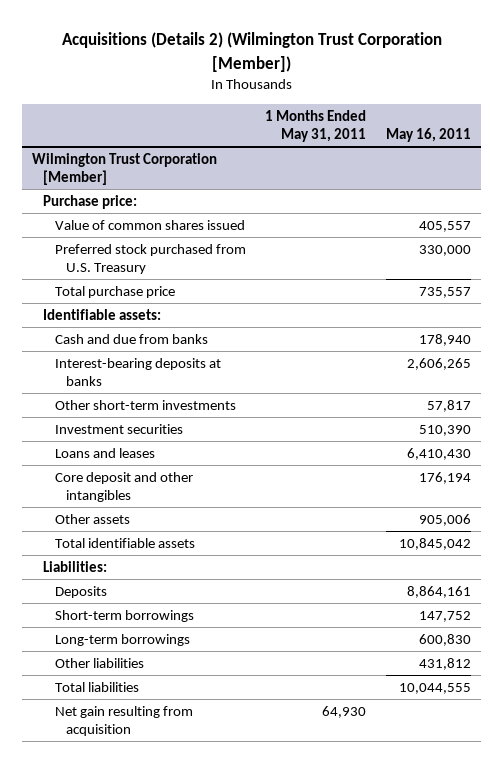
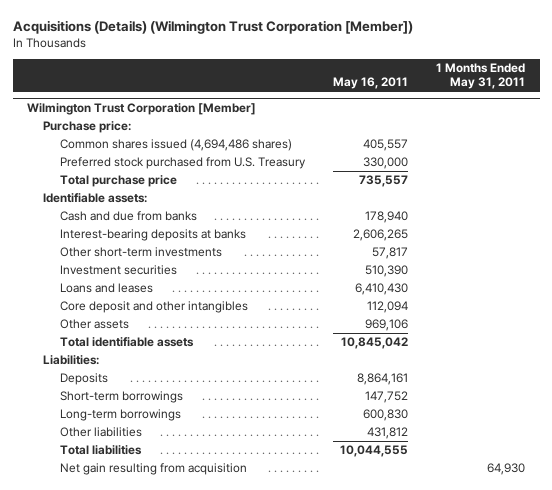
- Acquisitions (Details 2) (Wilmington Trust Corporation [Member])
+ Acquisitions (Details) (Wilmington Trust Corporation [Member])
- | 1 Months Ended May 31, 2011 | May 16, 2011
+ | May 16, 2011 | 1 Months Ended May 31, 2011
@ Wilmington Trust Corporation [Member]
- Value of common shares issued | | 405,557
+ Common shares issued (4,694,486 shares) | 405,557 |
- Core deposit and other intangibles | | 176,194
- Other assets | | 905,006
+ Core deposit and other intangibles | 112,094 |
+ Other assets | 969,106 |

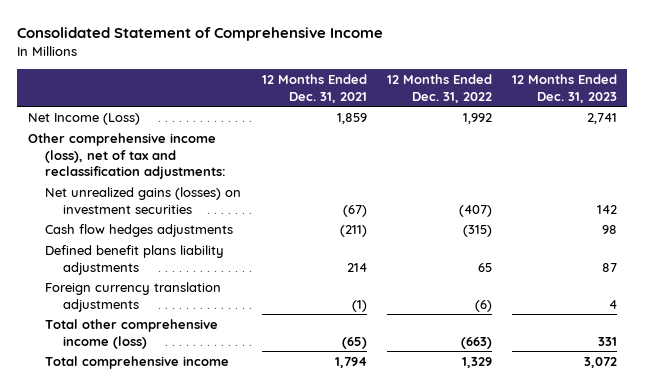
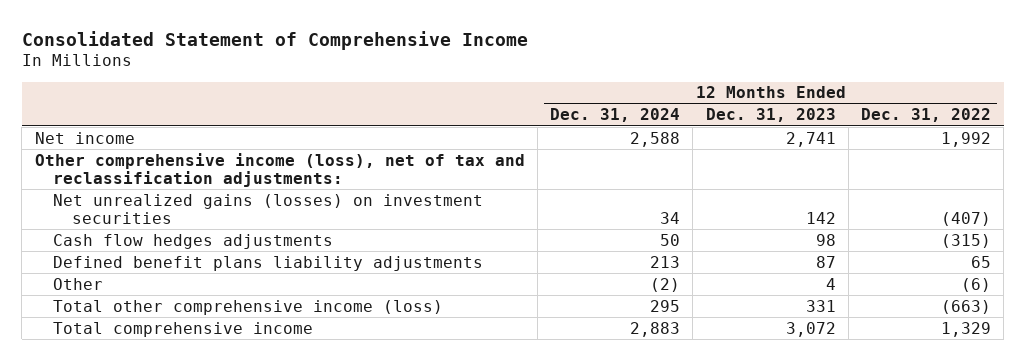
- | 12 Months Ended Dec. 31, 2021 | 12 Months Ended Dec. 31, 2022 | 12 Months Ended Dec. 31, 2023
+ | 12 Months Ended Dec. 31, 2024 | 12 Months Ended Dec. 31, 2023 | 12 Months Ended Dec. 31, 2022
- Net Income (Loss) | 1,859 | 1,992 | 2,741
+ Net income | 2,588 | 2,741 | 1,992
- Foreign currency translation adjustments | (1) | (6) | 4
+ Other | (2) | 4 | (6)

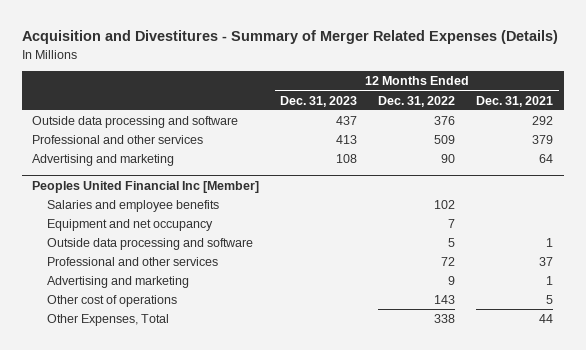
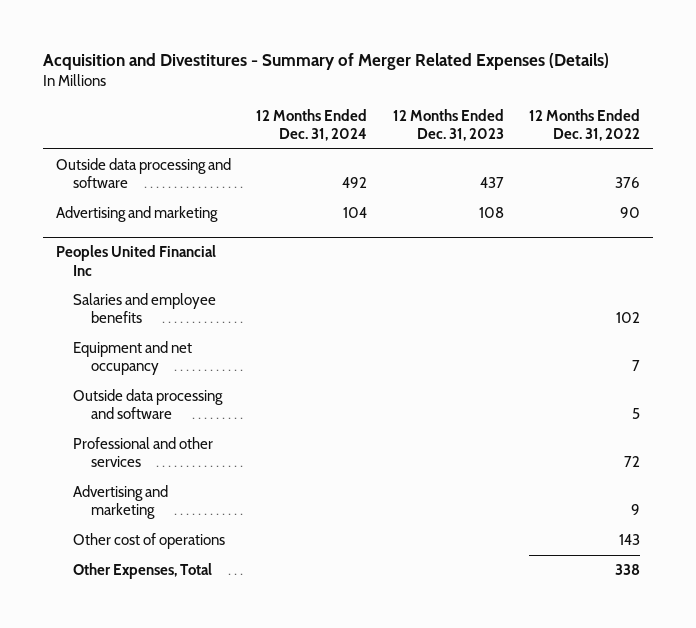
- | 12 Months Ended Dec. 31, 2023 | 12 Months Ended Dec. 31, 2022 | 12 Months Ended Dec. 31, 2021
+ | 12 Months Ended Dec. 31, 2024 | 12 Months Ended Dec. 31, 2023 | 12 Months Ended Dec. 31, 2022
- Professional and other services | 413 | 509 | 379
- Peoples United Financial Inc [Member]
+ Peoples United Financial Inc

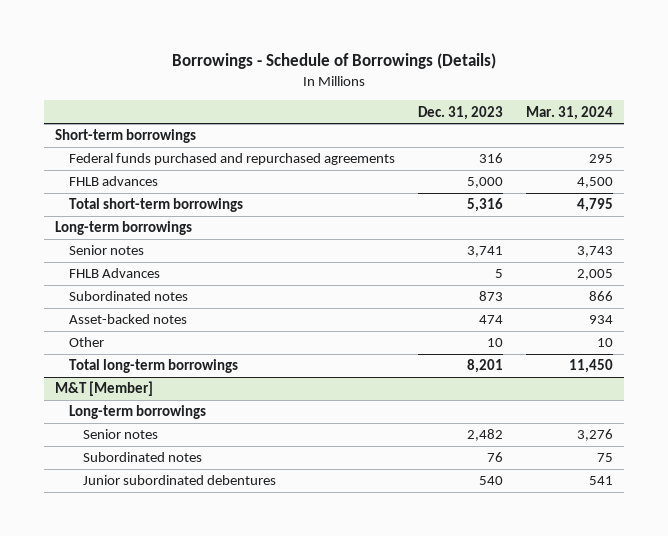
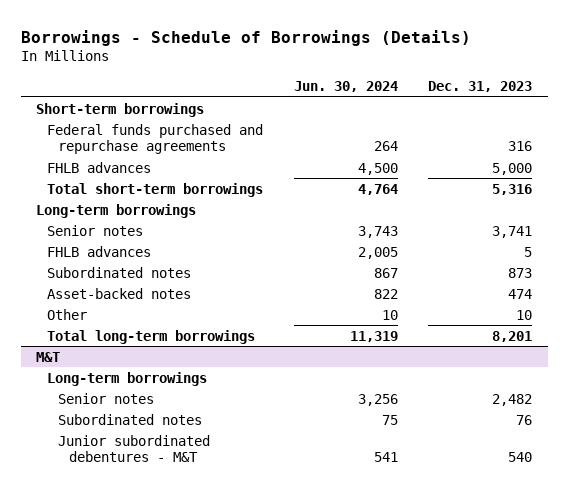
- | Dec. 31, 2023 | Mar. 31, 2024
+ | Jun. 30, 2024 | Dec. 31, 2023
- Federal funds purchased and repurchased agreements | 316 | 295
+ Federal funds purchased and repurchase agreements | 264 | 316
- FHLB Advances | 5 | 2,005
+ FHLB advances | 2,005 | 5
- M&T [Member]
+ M&T
- Junior subordinated debentures | 540 | 541
+ Junior subordinated debentures - M&T | 541 | 540

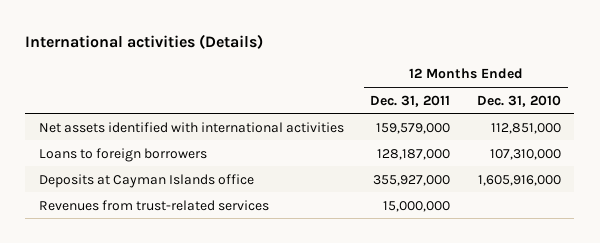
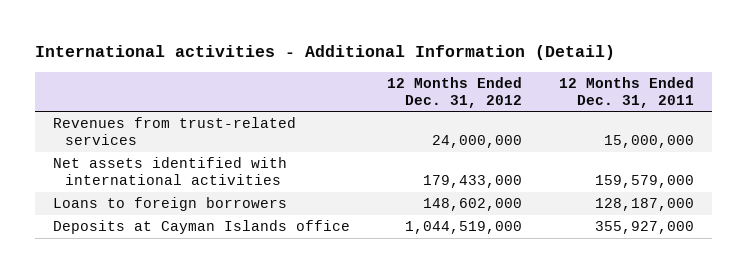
- International activities (Details)
+ International activities - Additional Information (Detail)
- | 12 Months Ended Dec. 31, 2011 | 12 Months Ended Dec. 31, 2010
+ | 12 Months Ended Dec. 31, 2012 | 12 Months Ended Dec. 31, 2011
moved up: Revenues from trust-related services | 24,000,000 | 15,000,000

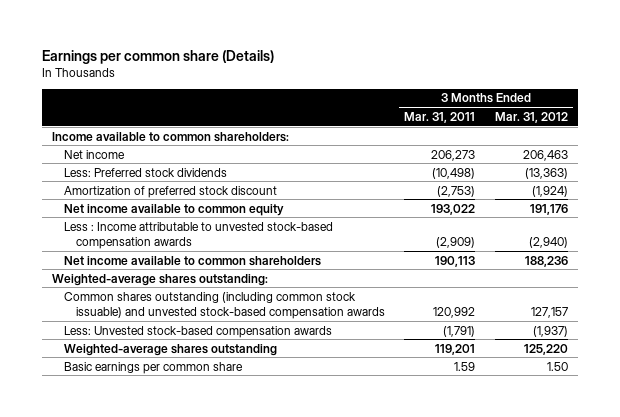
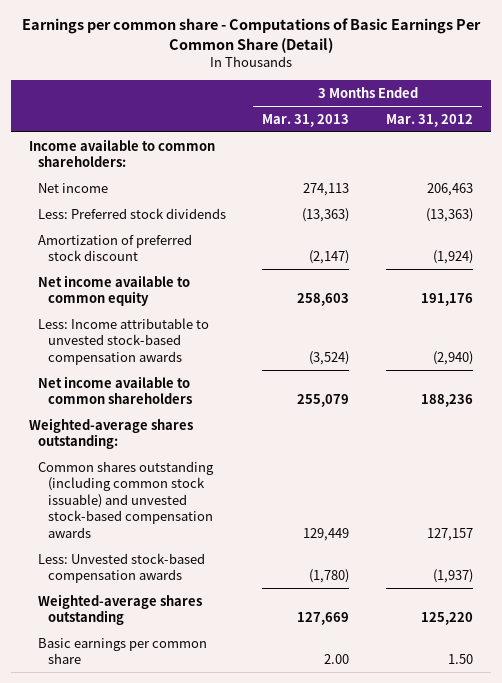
- Earnings per common share (Details)
+ Earnings per common share - Computations of Basic Earnings Per Common Share (Detail)
- | 3 Months Ended Mar. 31, 2011 | 3 Months Ended Mar. 31, 2012
+ | 3 Months Ended Mar. 31, 2013 | 3 Months Ended Mar. 31, 2012
- Less : Income attributable to unvested stock-based compensation awards | (2,909) | (2,940)
+ Less: Income attributable to unvested stock-based compensation awards | (3,524) | (2,940)

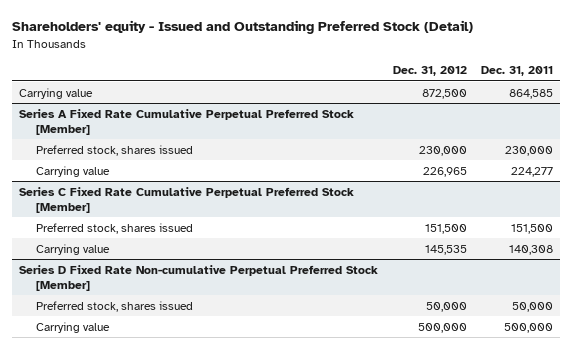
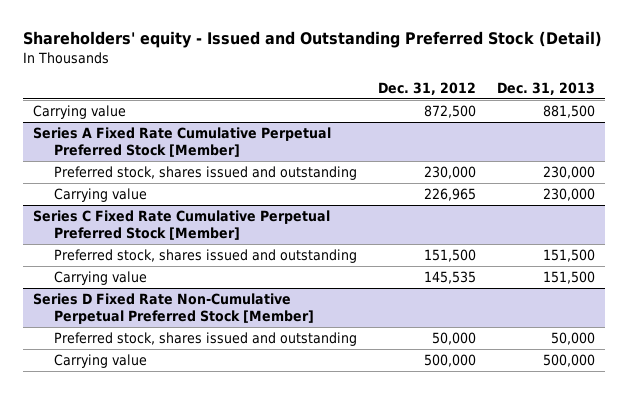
- | Dec. 31, 2012 | Dec. 31, 2011
+ | Dec. 31, 2012 | Dec. 31, 2013
@ Series A Fixed Rate Cumulative Perpetual Preferred Stock [Member]
- Preferred stock, shares issued | 230,000 | 230,000
+ Preferred stock, shares issued and outstanding | 230,000 | 230,000
@ Series C Fixed Rate Cumulative Perpetual Preferred Stock [Member]
- Preferred stock, shares issued | 151,500 | 151,500
+ Preferred stock, shares issued and outstanding | 151,500 | 151,500
- Series D Fixed Rate Non-cumulative Perpetual Preferred Stock [Member]
- Preferred stock, shares issued | 50,000 | 50,000
+ Series D Fixed Rate Non-Cumulative Perpetual Preferred Stock [Member]
+ Preferred stock, shares issued and outstanding | 50,000 | 50,000

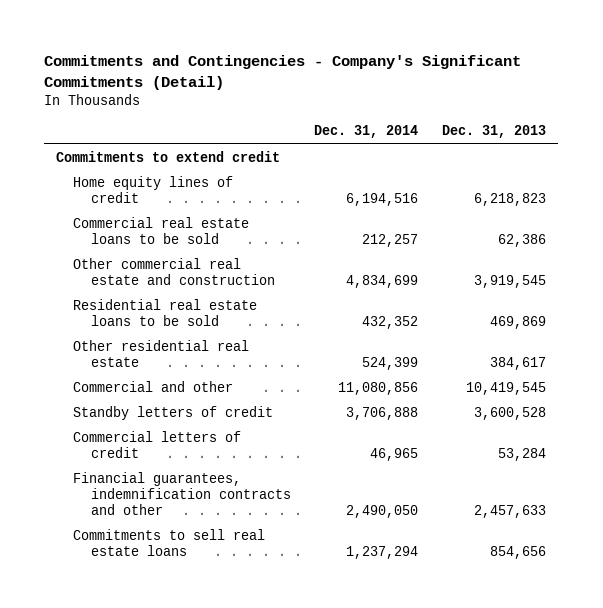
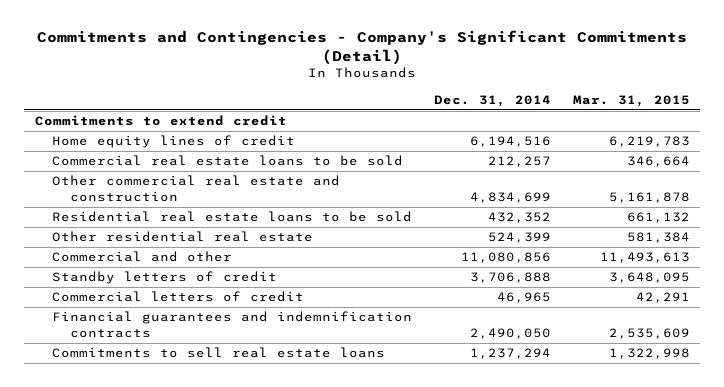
- | Dec. 31, 2014 | Dec. 31, 2013
+ | Dec. 31, 2014 | Mar. 31, 2015
- Financial guarantees, indemnification contracts and other | 2,490,050 | 2,457,633
+ Financial guarantees and indemnification contracts | 2,490,050 | 2,535,609

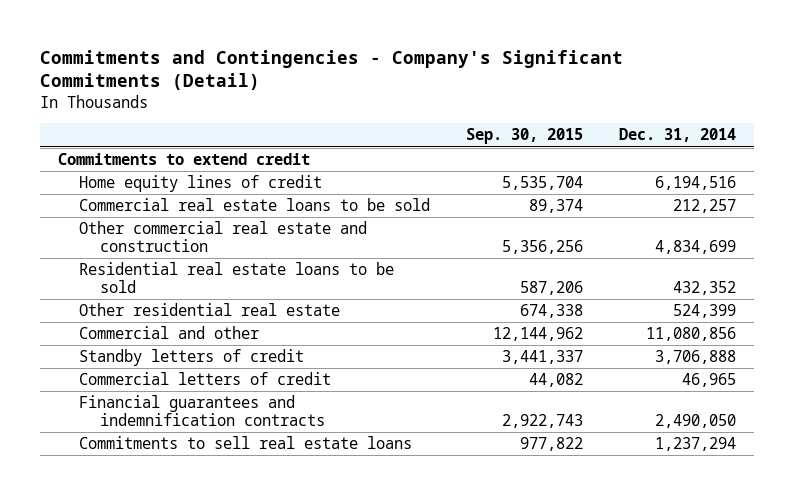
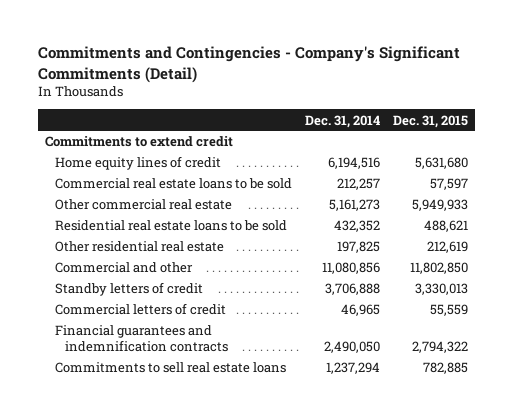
- | Sep. 30, 2015 | Dec. 31, 2014
+ | Dec. 31, 2014 | Dec. 31, 2015
- Other commercial real estate and construction | 5,356,256 | 4,834,699
+ Other commercial real estate | 5,161,273 | 5,949,933
- Other residential real estate | 674,338 | 524,399
+ Other residential real estate | 197,825 | 212,619

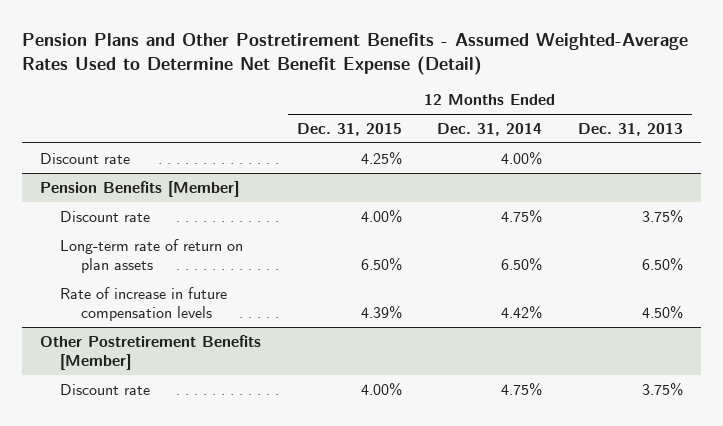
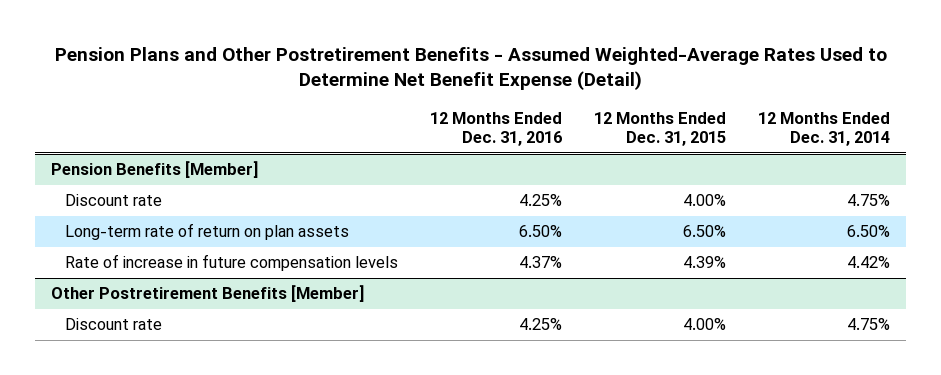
- | 12 Months Ended Dec. 31, 2015 | 12 Months Ended Dec. 31, 2014 | 12 Months Ended Dec. 31, 2013
+ | 12 Months Ended Dec. 31, 2016 | 12 Months Ended Dec. 31, 2015 | 12 Months Ended Dec. 31, 2014
- Discount rate | 4.25% | 4.00% |

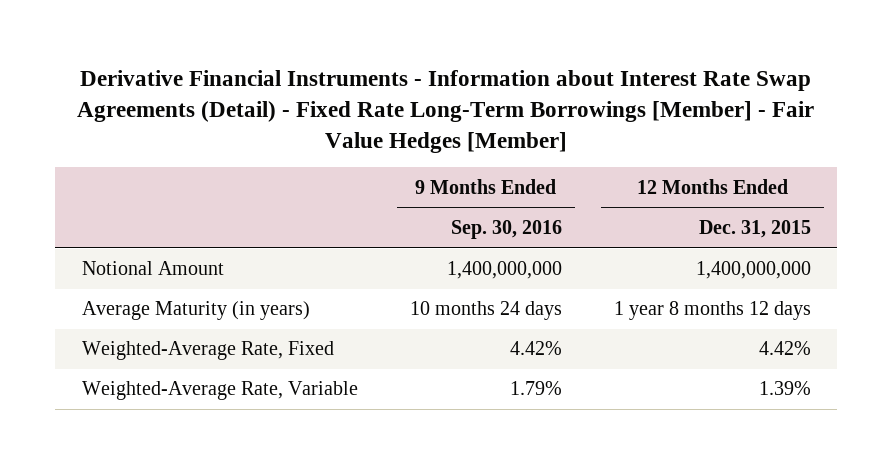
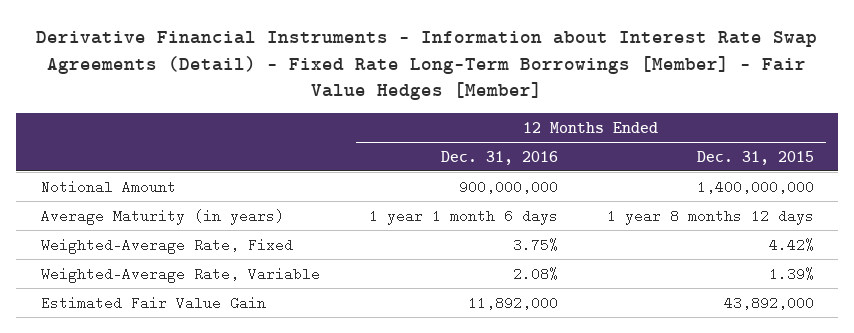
- | 9 Months Ended Sep. 30, 2016 | 12 Months Ended Dec. 31, 2015
+ | 12 Months Ended Dec. 31, 2016 | 12 Months Ended Dec. 31, 2015
+ Estimated Fair Value Gain | 11,892,000 | 43,892,000

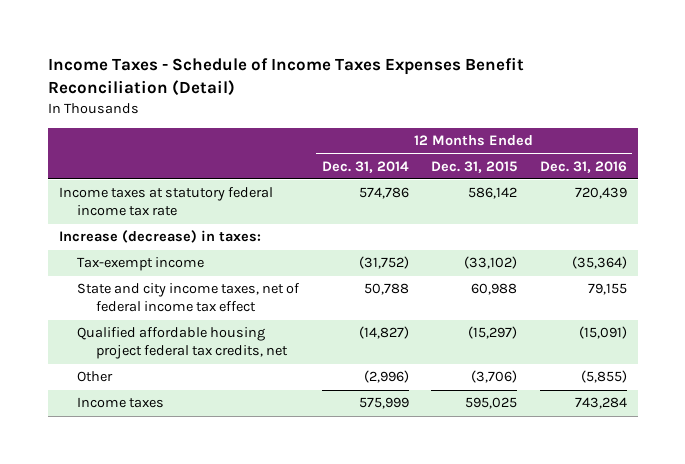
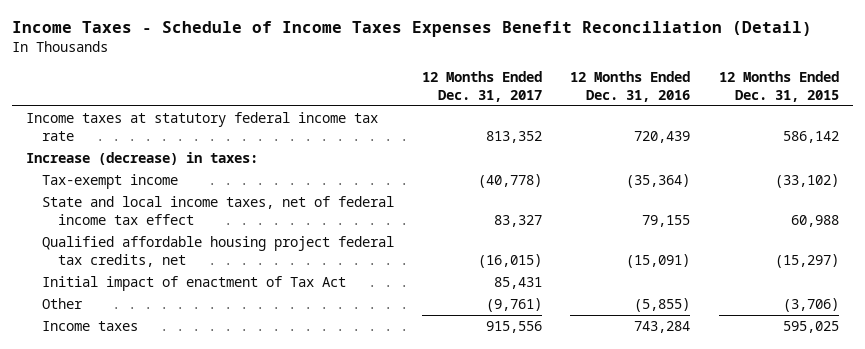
- | 12 Months Ended Dec. 31, 2014 | 12 Months Ended Dec. 31, 2015 | 12 Months Ended Dec. 31, 2016
+ | 12 Months Ended Dec. 31, 2017 | 12 Months Ended Dec. 31, 2016 | 12 Months Ended Dec. 31, 2015
- State and city income taxes, net of federal income tax effect | 50,788 | 60,988 | 79,155
+ State and local income taxes, net of federal income tax effect | 83,327 | 79,155 | 60,988
+ Initial impact of enactment of Tax Act | 85,431 | |

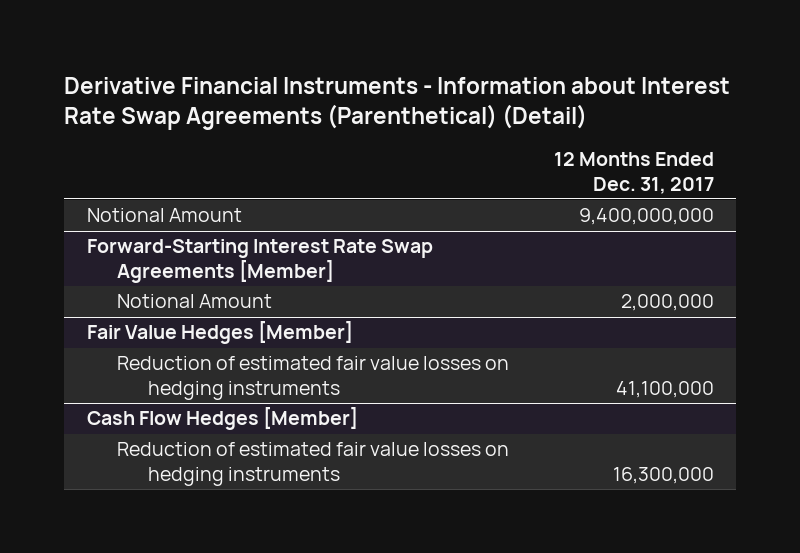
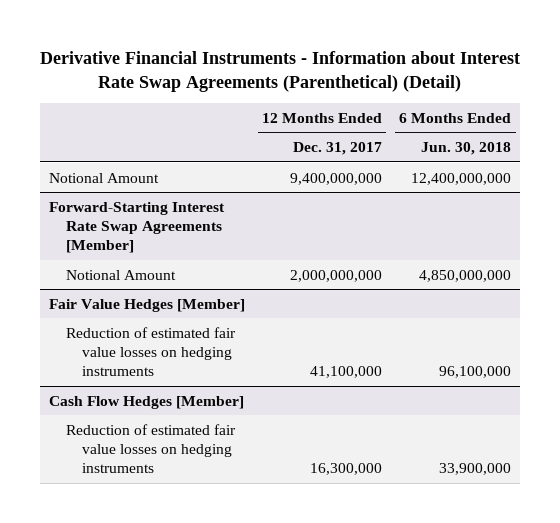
- | 12 Months Ended Dec. 31, 2017
+ | 12 Months Ended Dec. 31, 2017 | 6 Months Ended Jun. 30, 2018
@ Forward-Starting Interest Rate Swap Agreements [Member]
- Notional Amount | 2,000,000
+ Notional Amount | 2,000,000,000 | 4,850,000,000

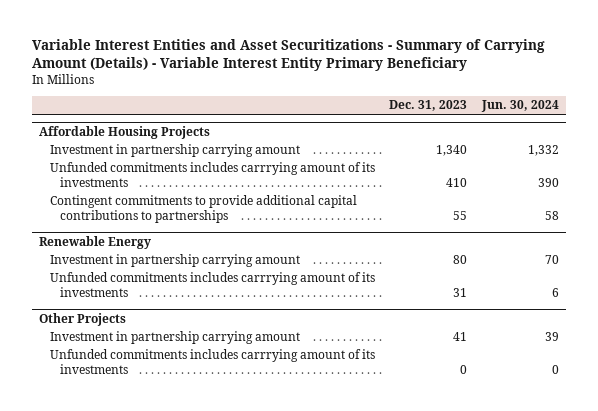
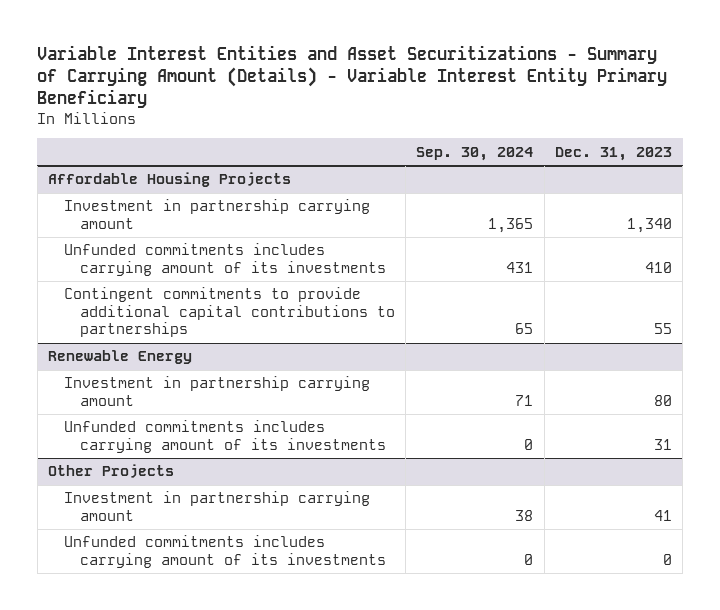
- | Dec. 31, 2023 | Jun. 30, 2024
+ | Sep. 30, 2024 | Dec. 31, 2023
@ Affordable Housing Projects
- Unfunded commitments includes carrrying amount of its investments | 410 | 390
+ Unfunded commitments includes carrying amount of its investments | 431 | 410
@ Renewable Energy
- Unfunded commitments includes carrrying amount of its investments | 31 | 6
+ Unfunded commitments includes carrying amount of its investments | 0 | 31
@ Other Projects
- Unfunded commitments includes carrrying amount of its investments | 0 | 0
+ Unfunded commitments includes carrying amount of its investments | 0 | 0

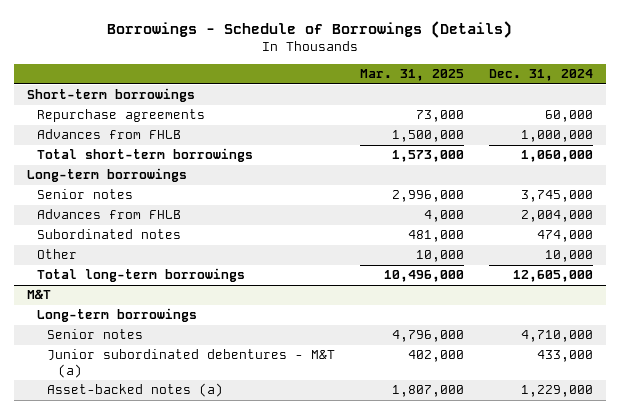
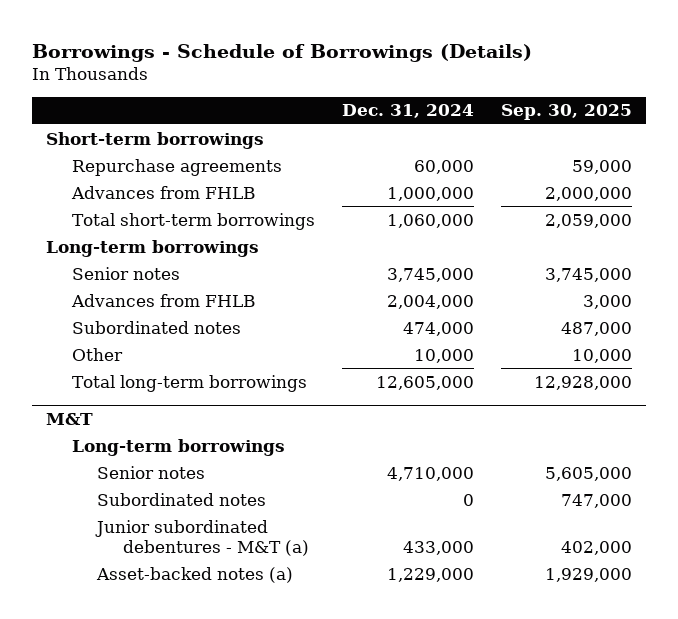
- | Mar. 31, 2025 | Dec. 31, 2024
+ | Dec. 31, 2024 | Sep. 30, 2025
@ M&T
+ Subordinated notes | 0 | 747,000

